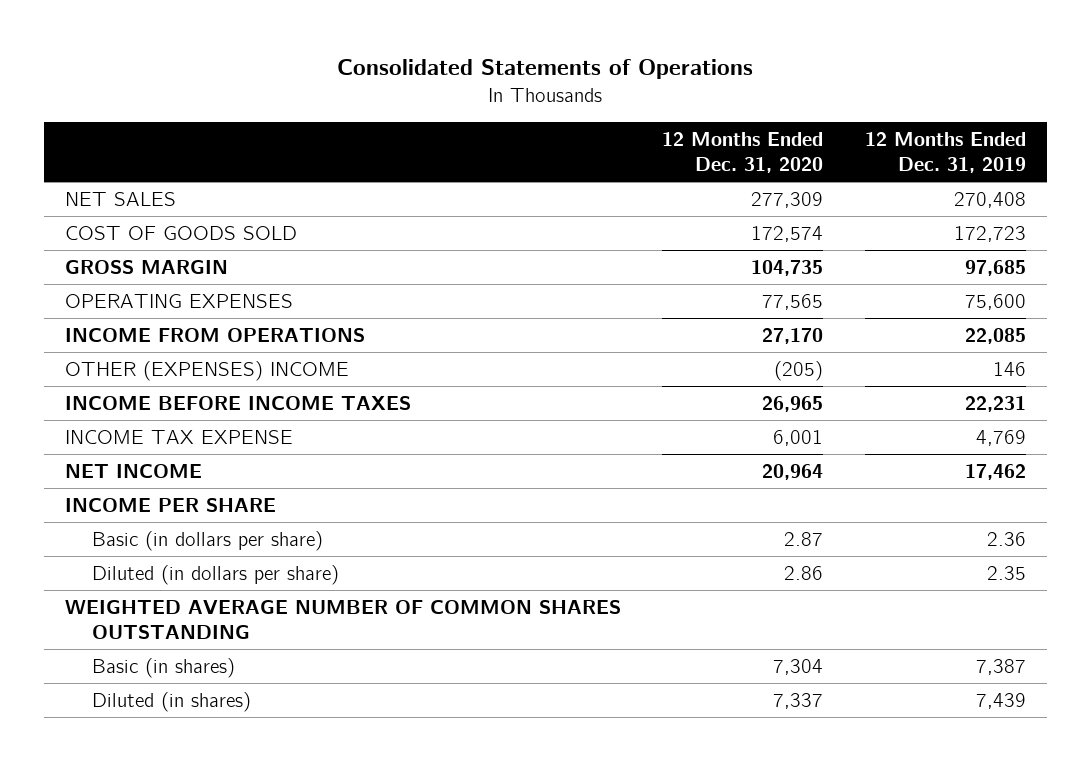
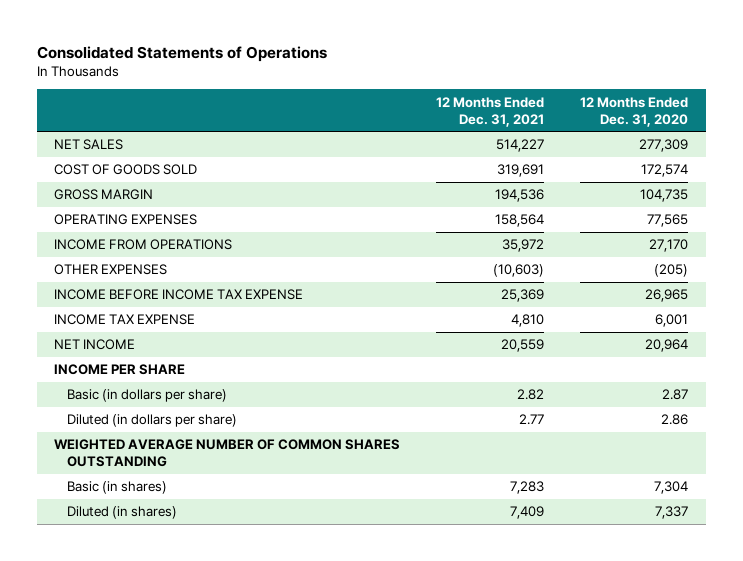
- | 12 Months Ended Dec. 31, 2020 | 12 Months Ended Dec. 31, 2019
+ | 12 Months Ended Dec. 31, 2021 | 12 Months Ended Dec. 31, 2020
- OTHER (EXPENSES) INCOME | (205) | 146
- INCOME BEFORE INCOME TAXES | 26,965 | 22,231
+ OTHER EXPENSES | (10,603) | (205)
+ INCOME BEFORE INCOME TAX EXPENSE | 25,369 | 26,965

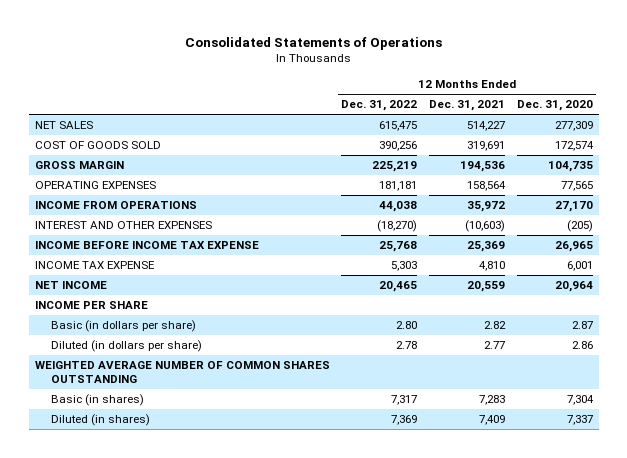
- | 12 Months Ended Dec. 31, 2021 | 12 Months Ended Dec. 31, 2020
+ | 12 Months Ended Dec. 31, 2022 | 12 Months Ended Dec. 31, 2021 | 12 Months Ended Dec. 31, 2020
- OTHER EXPENSES | (10,603) | (205)
+ INTEREST AND OTHER EXPENSES | (18,270) | (10,603) | (205)

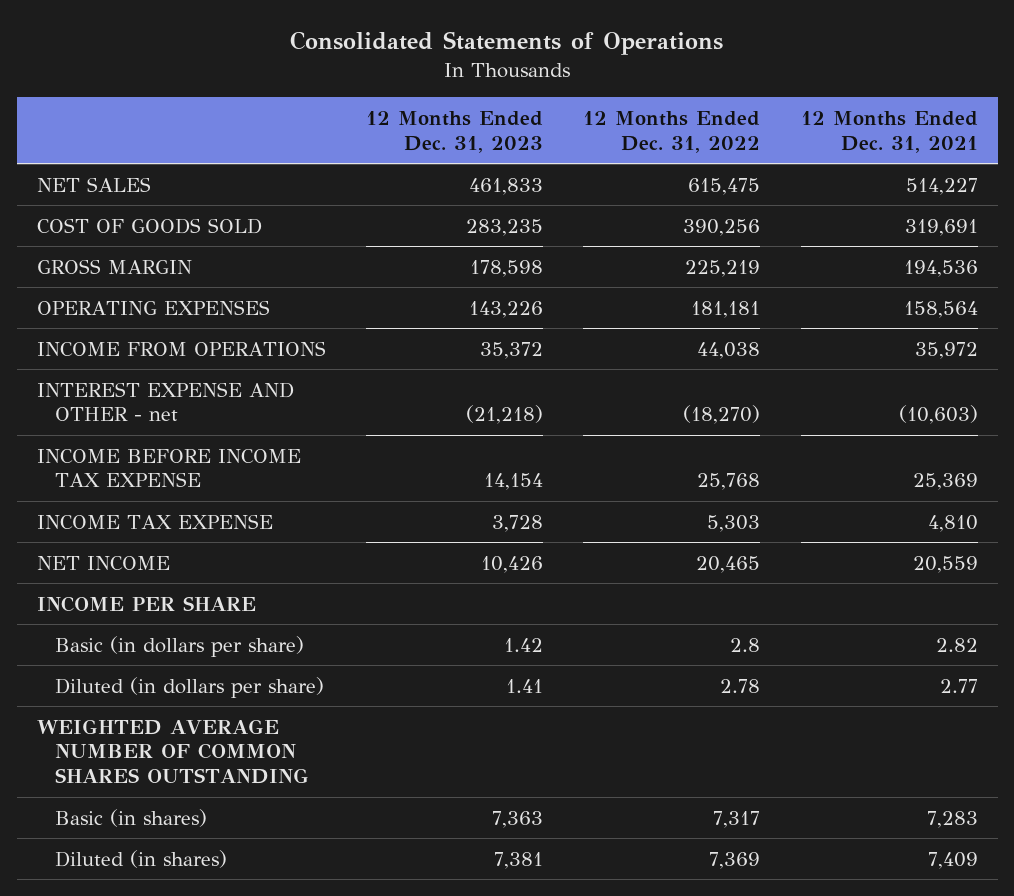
- | 12 Months Ended Dec. 31, 2022 | 12 Months Ended Dec. 31, 2021 | 12 Months Ended Dec. 31, 2020
+ | 12 Months Ended Dec. 31, 2023 | 12 Months Ended Dec. 31, 2022 | 12 Months Ended Dec. 31, 2021
- INTEREST AND OTHER EXPENSES | (18,270) | (10,603) | (205)
+ INTEREST EXPENSE AND OTHER - net | (21,218) | (18,270) | (10,603)
- Basic (in dollars per share) | 2.80 | 2.82 | 2.87
+ Basic (in dollars per share) | 1.42 | 2.8 | 2.82

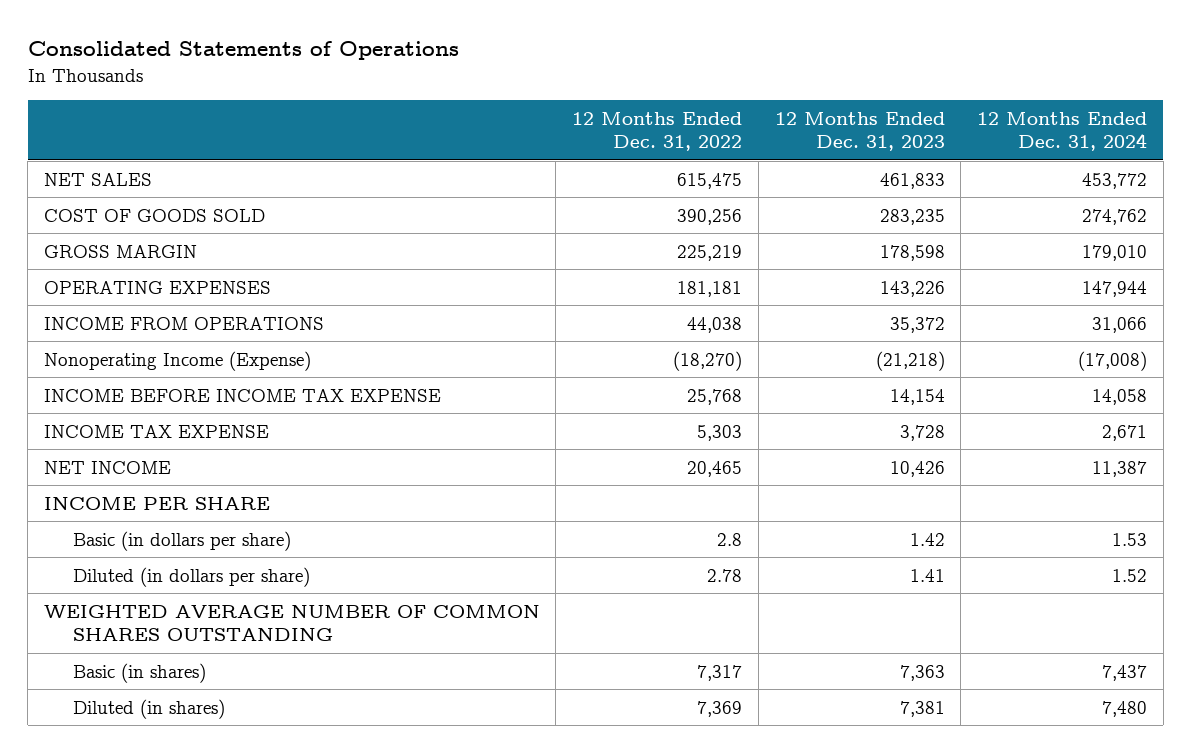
- | 12 Months Ended Dec. 31, 2023 | 12 Months Ended Dec. 31, 2022 | 12 Months Ended Dec. 31, 2021
+ | 12 Months Ended Dec. 31, 2022 | 12 Months Ended Dec. 31, 2023 | 12 Months Ended Dec. 31, 2024
- INTEREST EXPENSE AND OTHER - net | (21,218) | (18,270) | (10,603)
+ Nonoperating Income (Expense) | (18,270) | (21,218) | (17,008)

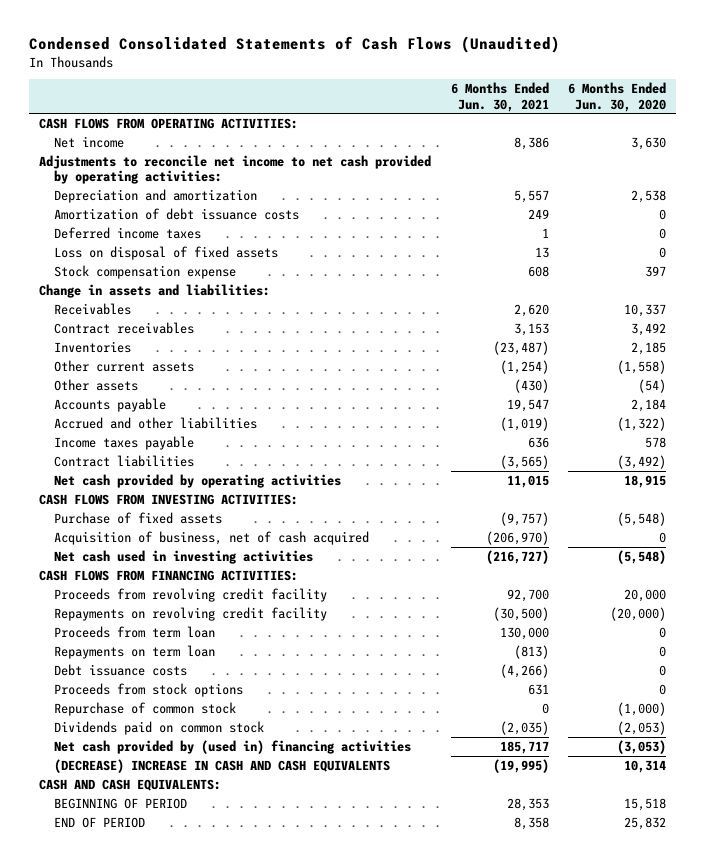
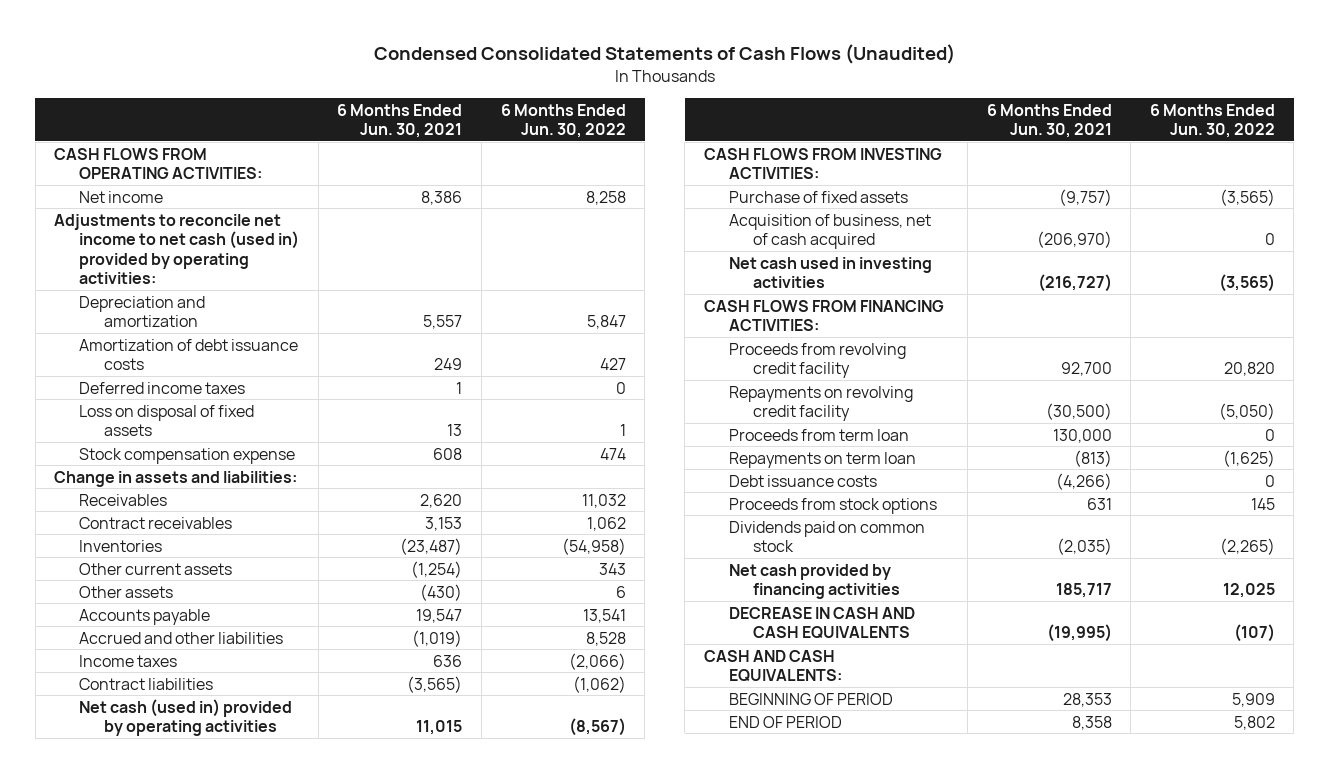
- | 6 Months Ended Jun. 30, 2021 | 6 Months Ended Jun. 30, 2020
+ | 6 Months Ended Jun. 30, 2021 | 6 Months Ended Jun. 30, 2022
- Adjustments to reconcile net income to net cash provided by operating activities:
+ Adjustments to reconcile net income to net cash (used in) provided by operating activities:
- Income taxes payable | 636 | 578
+ Income taxes | 636 | (2,066)
- Net cash provided by operating activities | 11,015 | 18,915
+ Net cash (used in) provided by operating activities | 11,015 | (8,567)
- Repurchase of common stock | 0 | (1,000)
- Net cash provided by (used in) financing activities | 185,717 | (3,053)
- (DECREASE) INCREASE IN CASH AND CASH EQUIVALENTS | (19,995) | 10,314
+ Net cash provided by financing activities | 185,717 | 12,025
+ DECREASE IN CASH AND CASH EQUIVALENTS | (19,995) | (107)

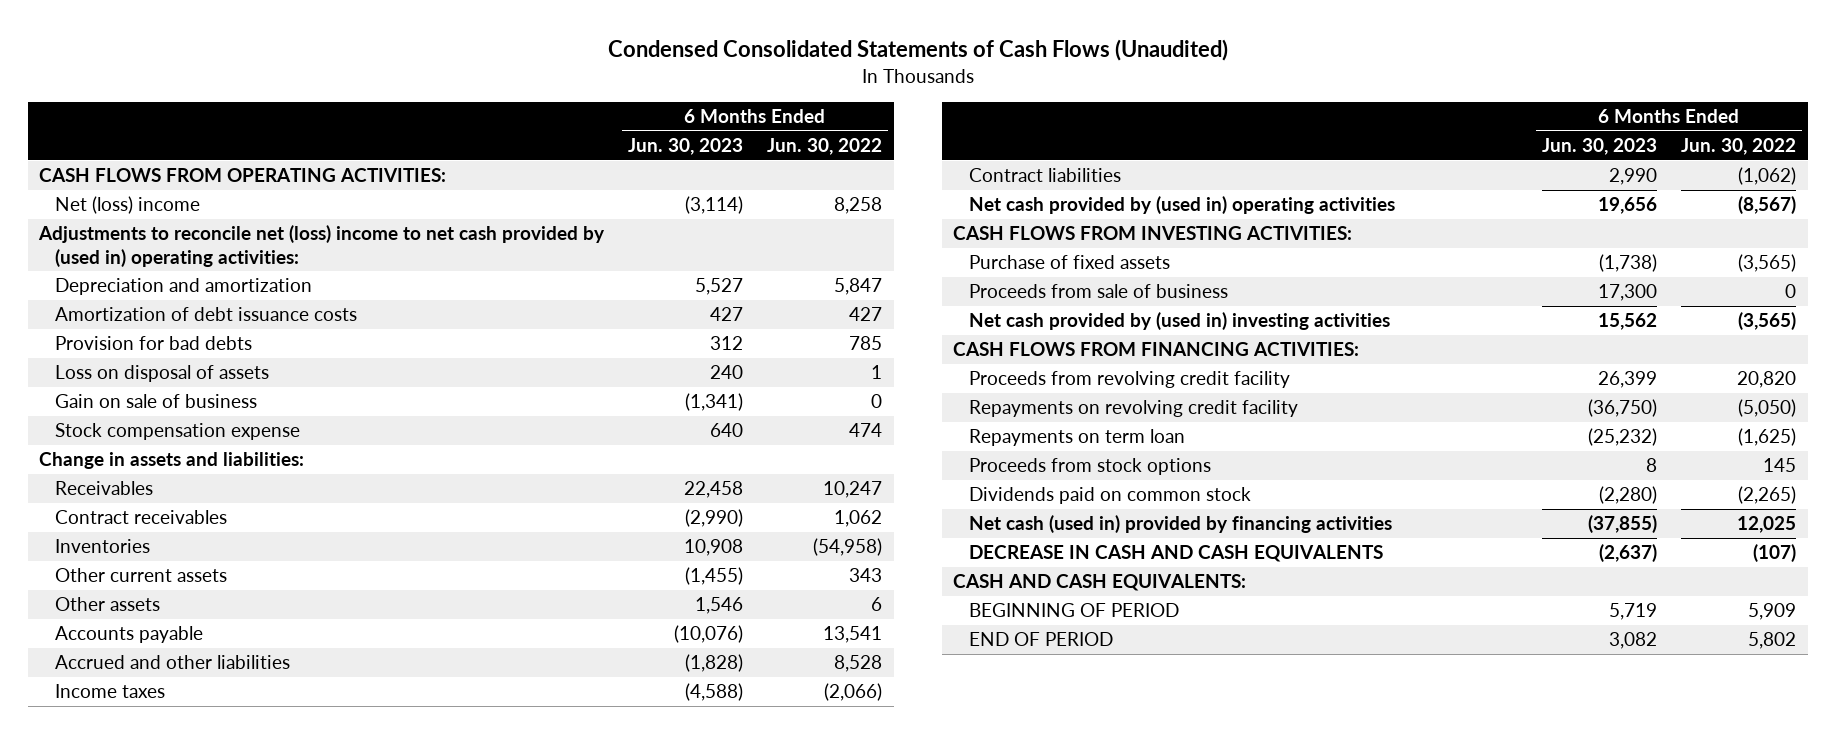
- | 6 Months Ended Jun. 30, 2021 | 6 Months Ended Jun. 30, 2022
+ | 6 Months Ended Jun. 30, 2023 | 6 Months Ended Jun. 30, 2022
- Net income | 8,386 | 8,258
- Adjustments to reconcile net income to net cash (used in) provided by operating activities:
+ Net (loss) income | (3,114) | 8,258
+ Adjustments to reconcile net (loss) income to net cash provided by (used in) operating activities:
- Deferred income taxes | 1 | 0
- Loss on disposal of fixed assets | 13 | 1
+ Provision for bad debts | 312 | 785
+ Loss on disposal of assets | 240 | 1
+ Gain on sale of business | (1,341) | 0
- Receivables | 2,620 | 11,032
+ Receivables | 22,458 | 10,247
- Net cash (used in) provided by operating activities | 11,015 | (8,567)
+ Net cash provided by (used in) operating activities | 19,656 | (8,567)
- Acquisition of business, net of cash acquired | (206,970) | 0
- Net cash used in investing activities | (216,727) | (3,565)
+ Proceeds from sale of business | 17,300 | 0
+ Net cash provided by (used in) investing activities | 15,562 | (3,565)
- Proceeds from term loan | 130,000 | 0
- Debt issuance costs | (4,266) | 0
- Net cash provided by financing activities | 185,717 | 12,025
+ Net cash (used in) provided by financing activities | (37,855) | 12,025

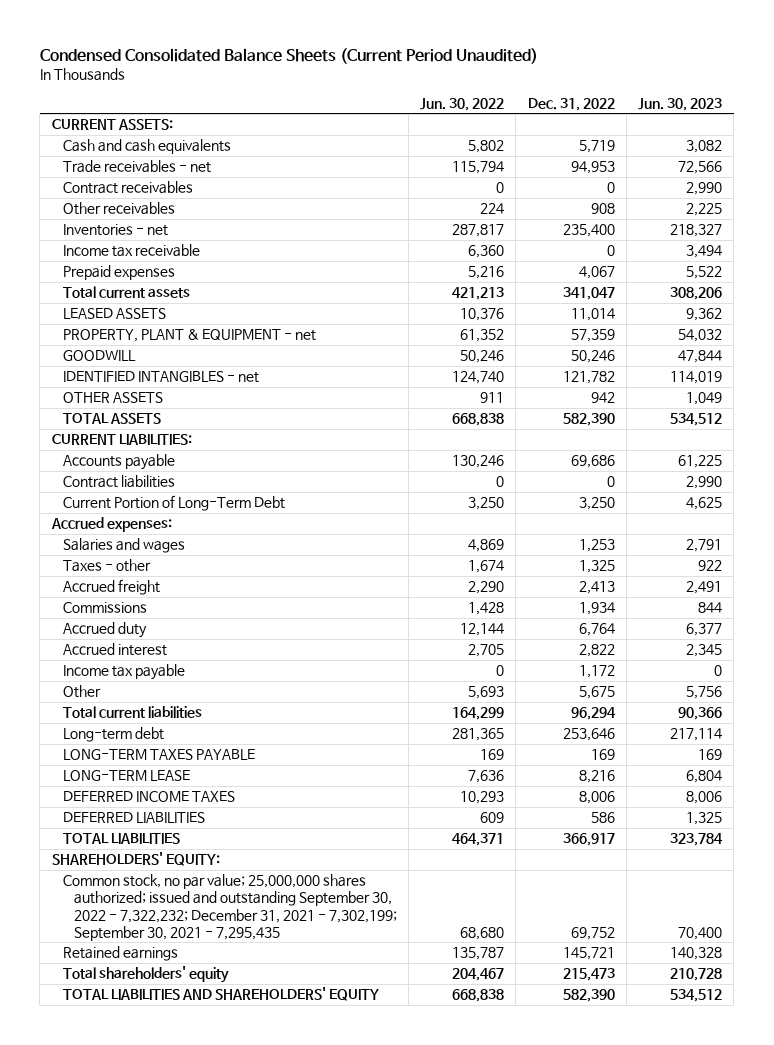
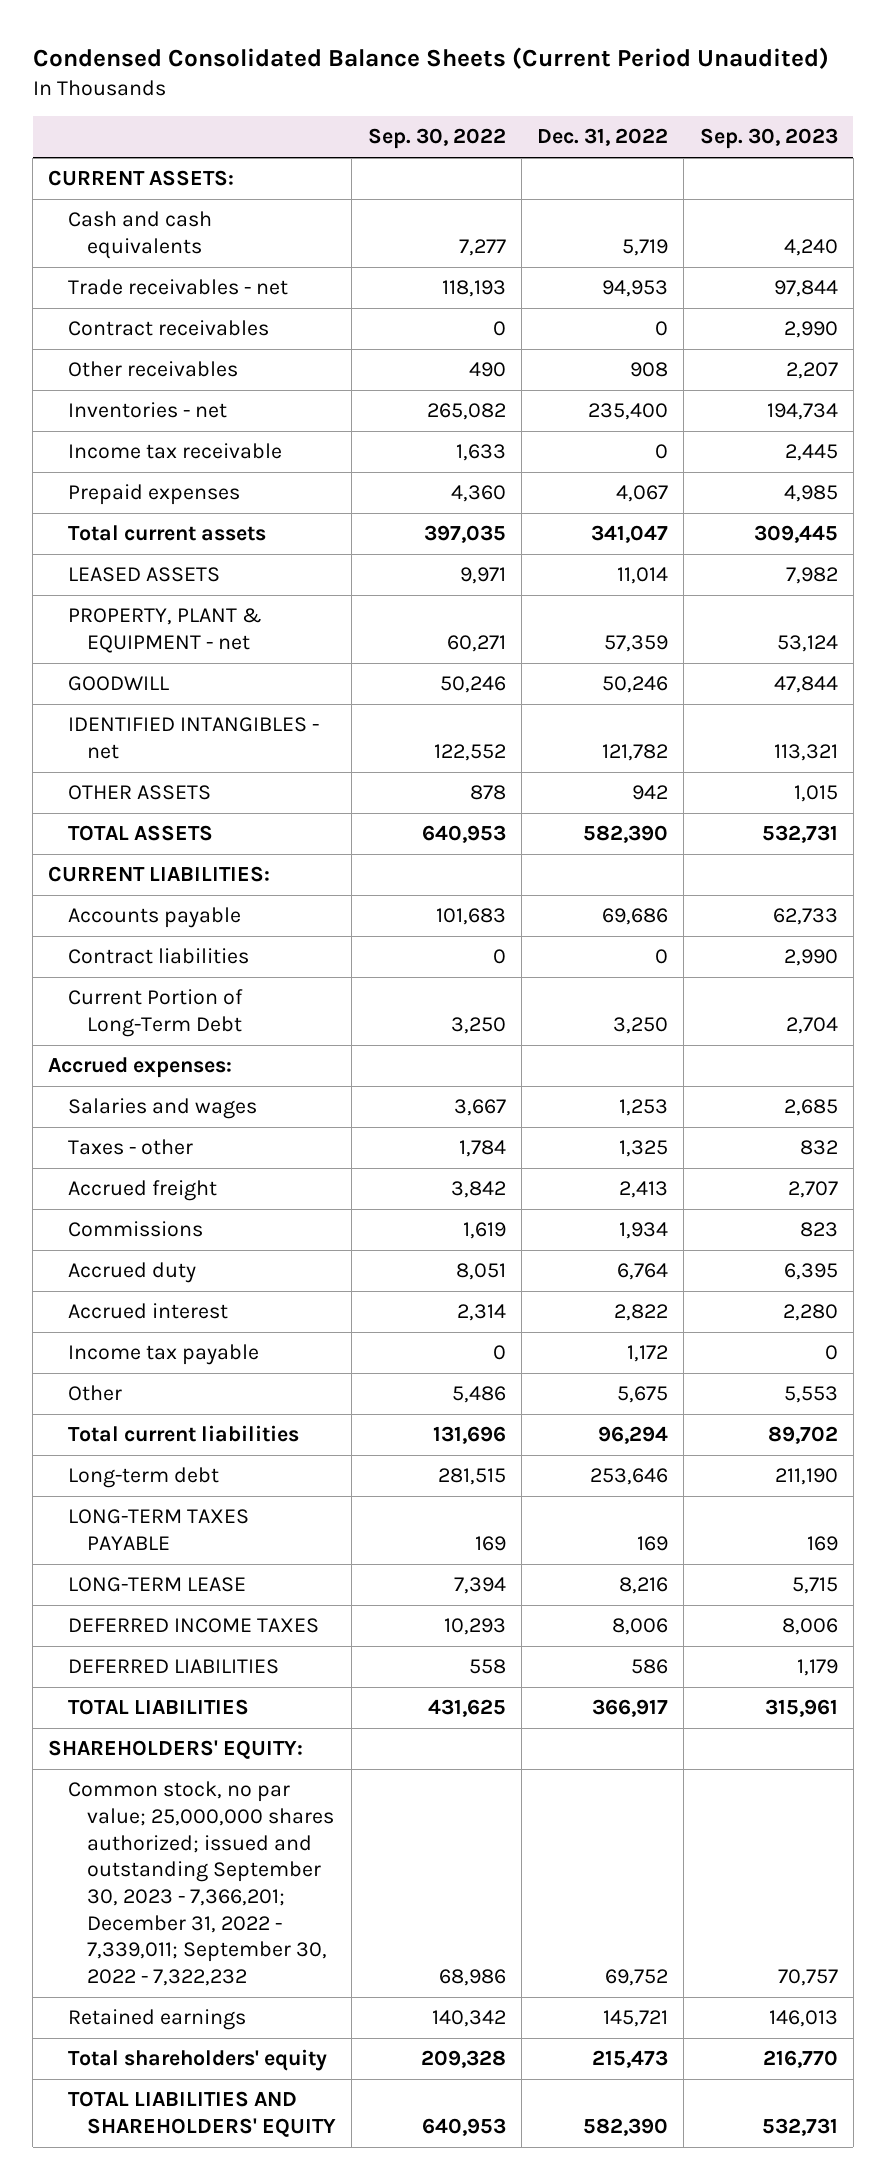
- | Jun. 30, 2022 | Dec. 31, 2022 | Jun. 30, 2023
+ | Sep. 30, 2022 | Dec. 31, 2022 | Sep. 30, 2023
- Common stock, no par value; 25,000,000 shares authorized; issued and outstanding September 30, 2022 - 7,322,232; December 31, 2021 - 7,302,199; September 30, 2021 - 7,295,435 | 68,680 | 69,752 | 70,400
+ Common stock, no par value; 25,000,000 shares authorized; issued and outstanding September 30, 2023 - 7,366,201; December 31, 2022 - 7,339,011; September 30, 2022 - 7,322,232 | 68,986 | 69,752 | 70,757

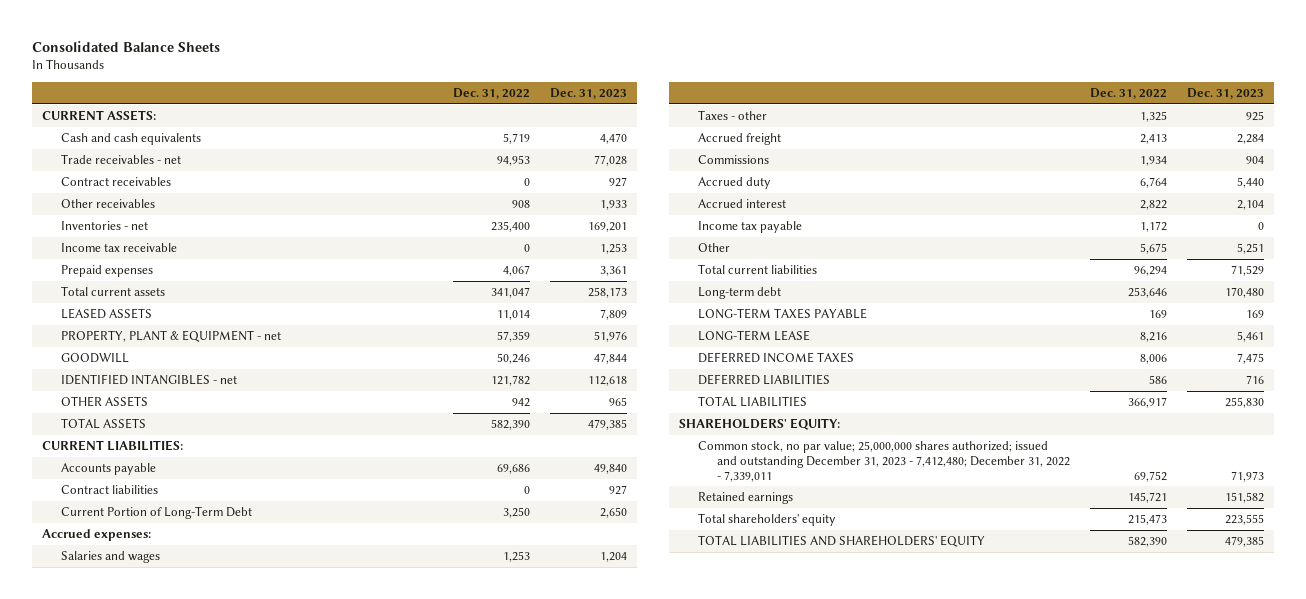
- Condensed Consolidated Balance Sheets (Current Period Unaudited)
+ Consolidated Balance Sheets
- | Sep. 30, 2022 | Dec. 31, 2022 | Sep. 30, 2023
+ | Dec. 31, 2022 | Dec. 31, 2023
- Common stock, no par value; 25,000,000 shares authorized; issued and outstanding September 30, 2023 - 7,366,201; December 31, 2022 - 7,339,011; September 30, 2022 - 7,322,232 | 68,986 | 69,752 | 70,757
+ Common stock, no par value; 25,000,000 shares authorized; issued and outstanding December 31, 2023 - 7,412,480; December 31, 2022 - 7,339,011 | 69,752 | 71,973

